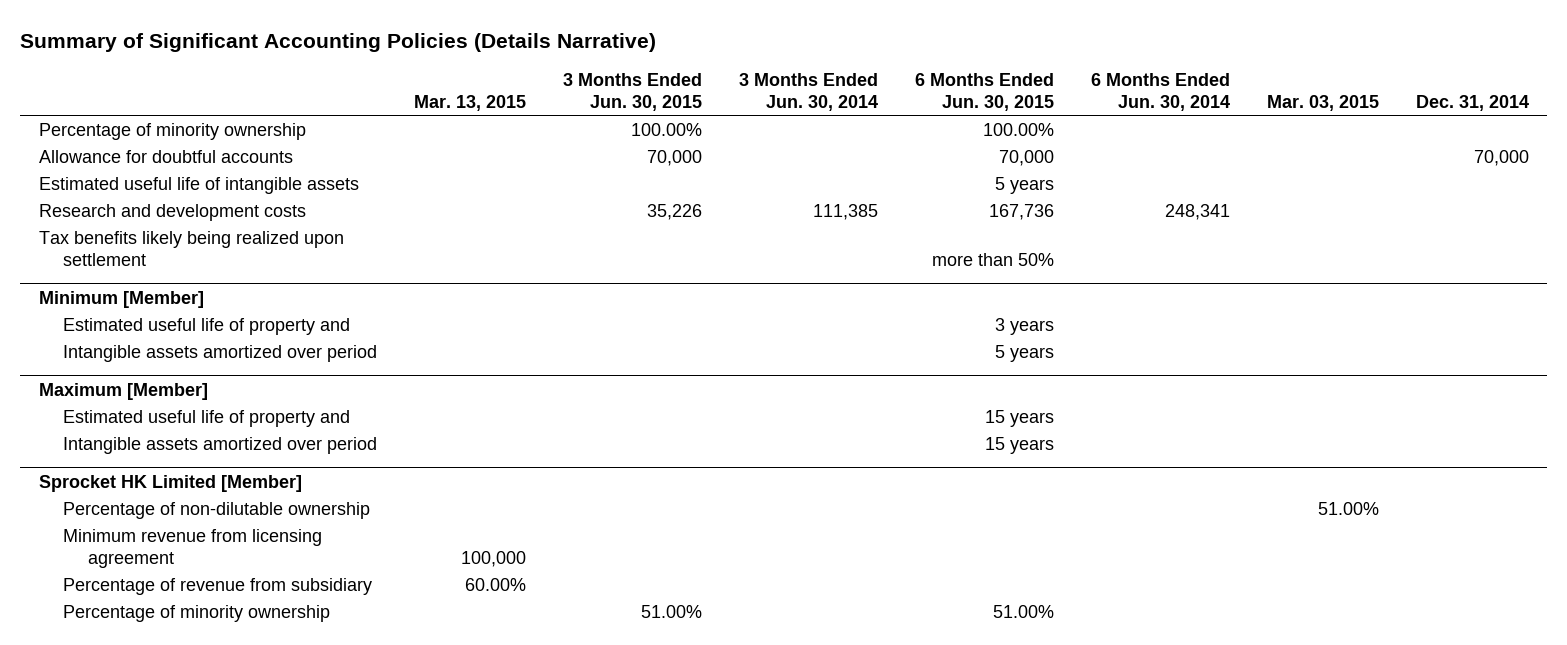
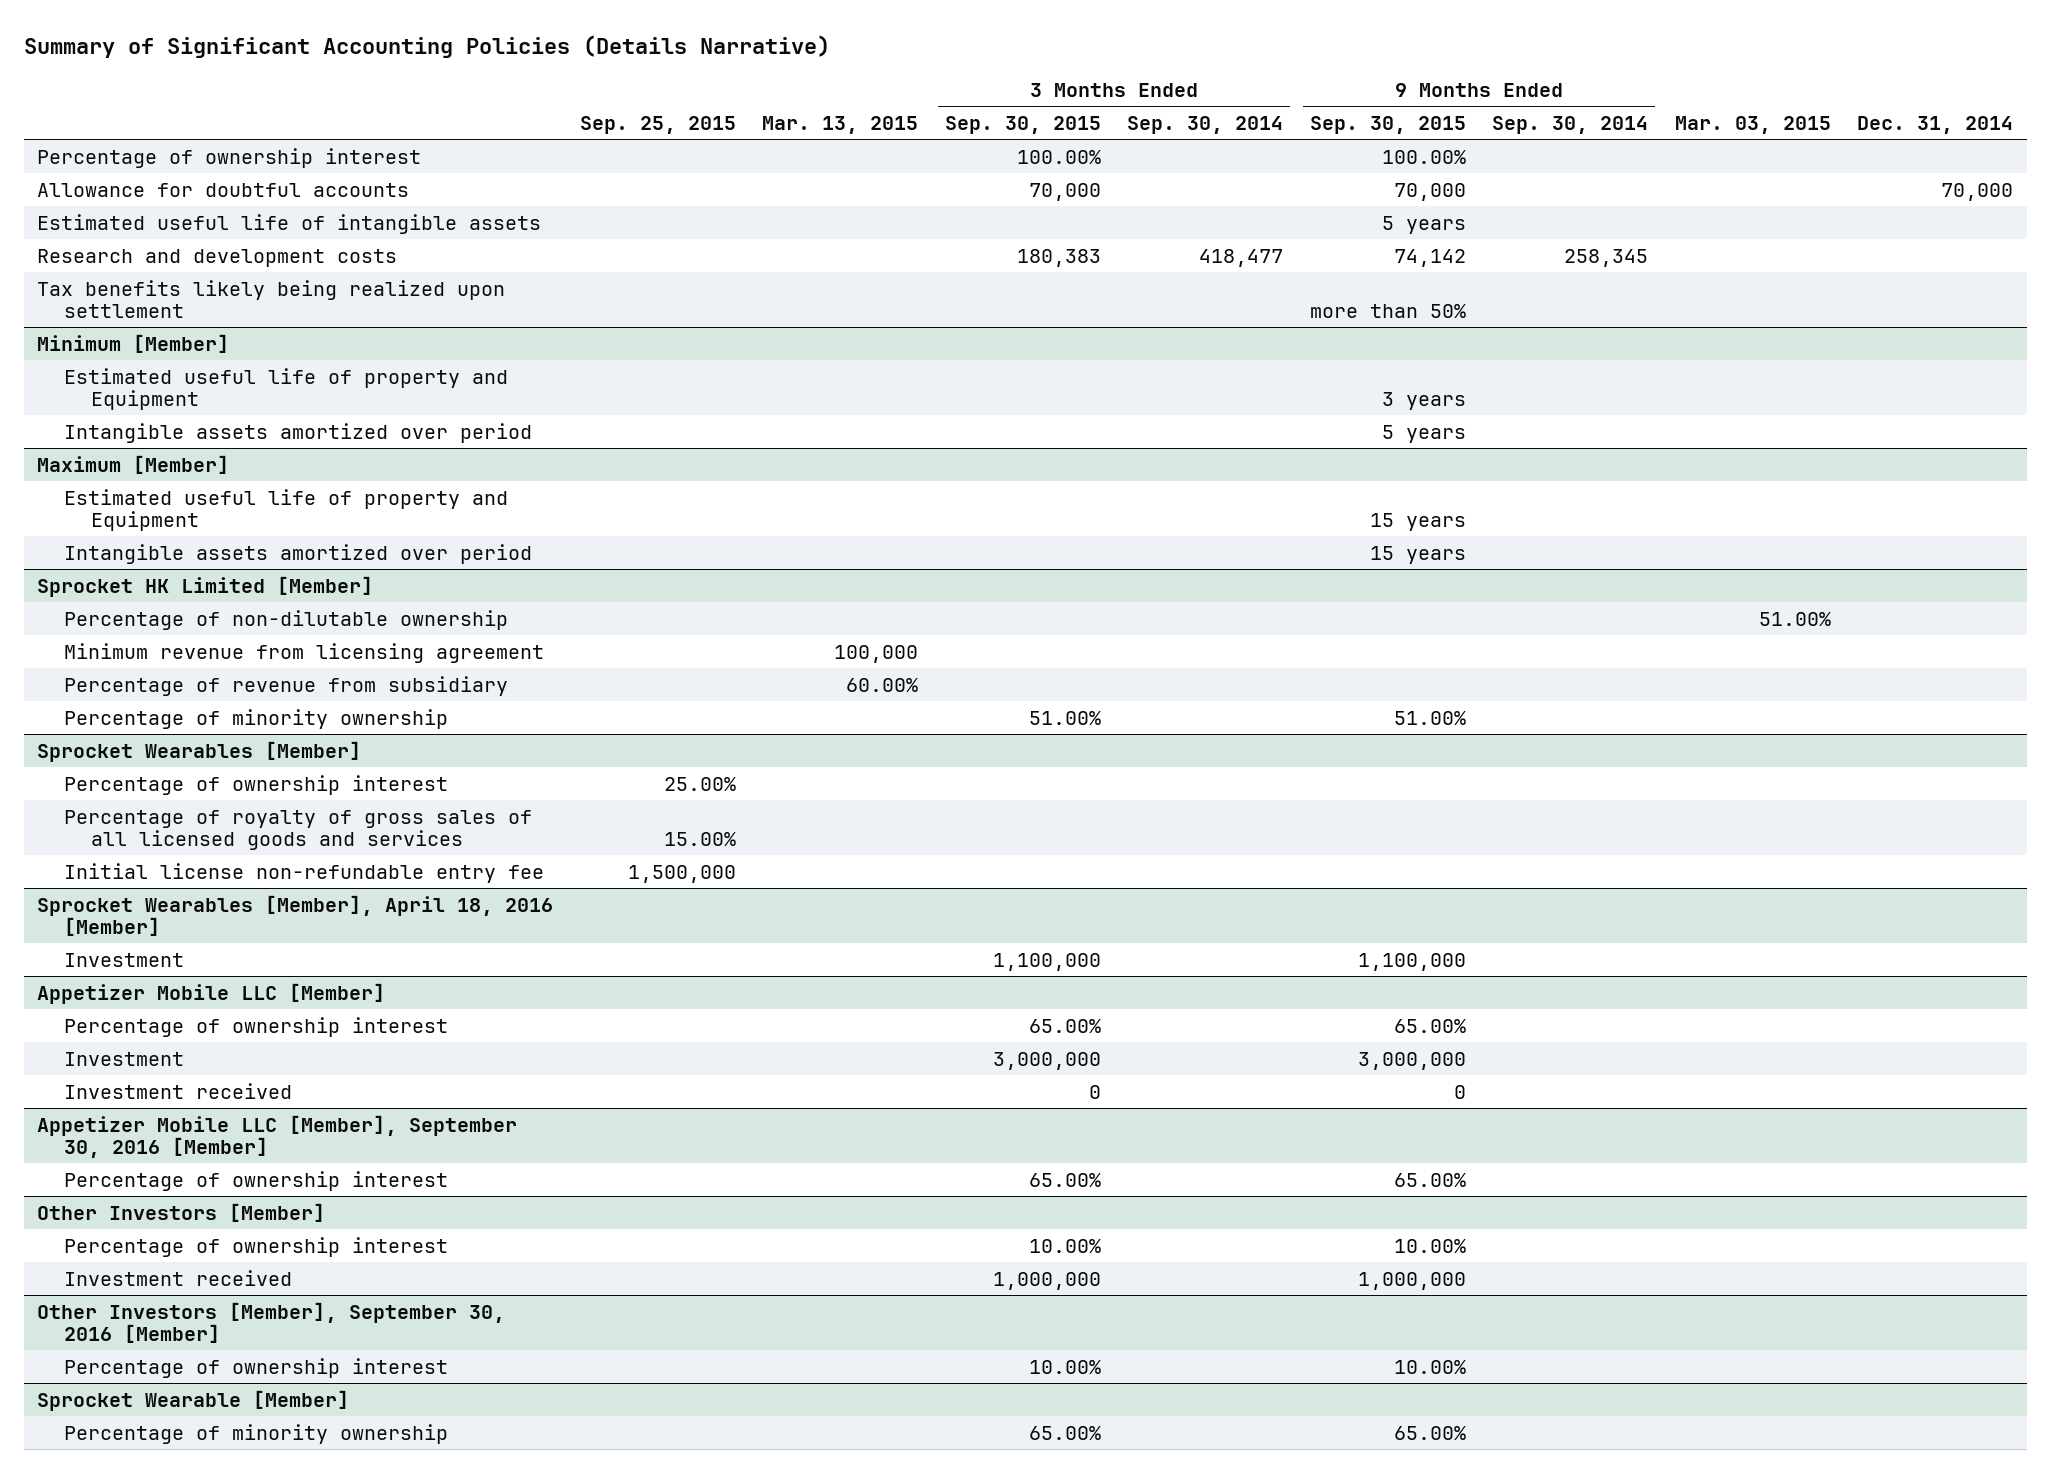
- | Mar. 13, 2015 | 3 Months Ended Jun. 30, 2015 | 3 Months Ended Jun. 30, 2014 | 6 Months Ended Jun. 30, 2015 | 6 Months Ended Jun. 30, 2014 | Mar. 03, 2015 | Dec. 31, 2014
+ | Sep. 25, 2015 | Mar. 13, 2015 | 3 Months Ended Sep. 30, 2015 | 3 Months Ended Sep. 30, 2014 | 9 Months Ended Sep. 30, 2015 | 9 Months Ended Sep. 30, 2014 | Mar. 03, 2015 | Dec. 31, 2014
- Percentage of minority ownership | | 100.00% | | 100.00% | | |
+ Percentage of ownership interest | | | 100.00% | | 100.00% | | |
@ Minimum [Member]
- Estimated useful life of property and | | | | 3 years | | |
+ Estimated useful life of property and Equipment | | | | | 3 years | | |
@ Maximum [Member]
- Estimated useful life of property and | | | | 15 years | | |
+ Estimated useful life of property and Equipment | | | | | 15 years | | |
+ Sprocket Wearables [Member]
+ Percentage of ownership interest | 25.00% | | | | | | |
+ Percentage of royalty of gross sales of all licensed goods and services | 15.00% | | | | | | |
+ Initial license non-refundable entry fee | 1,500,000 | | | | | | |
+ Sprocket Wearables [Member], April 18, 2016 [Member]
+ Investment | | | 1,100,000 | | 1,100,000 | | |
+ Appetizer Mobile LLC [Member]
+ Percentage of ownership interest | | | 65.00% | | 65.00% | | |
+ Investment | | | 3,000,000 | | 3,000,000 | | |
+ Investment received | | | 0 | | 0 | | |
+ Appetizer Mobile LLC [Member], September 30, 2016 [Member]
+ Percentage of ownership interest | | | 65.00% | | 65.00% | | |
+ Other Investors [Member]
+ Percentage of ownership interest | | | 10.00% | | 10.00% | | |
+ Investment received | | | 1,000,000 | | 1,000,000 | | |
+ Other Investors [Member], September 30, 2016 [Member]
+ Percentage of ownership interest | | | 10.00% | | 10.00% | | |
+ Sprocket Wearable [Member]
+ Percentage of minority ownership | | | 65.00% | | 65.00% | | |

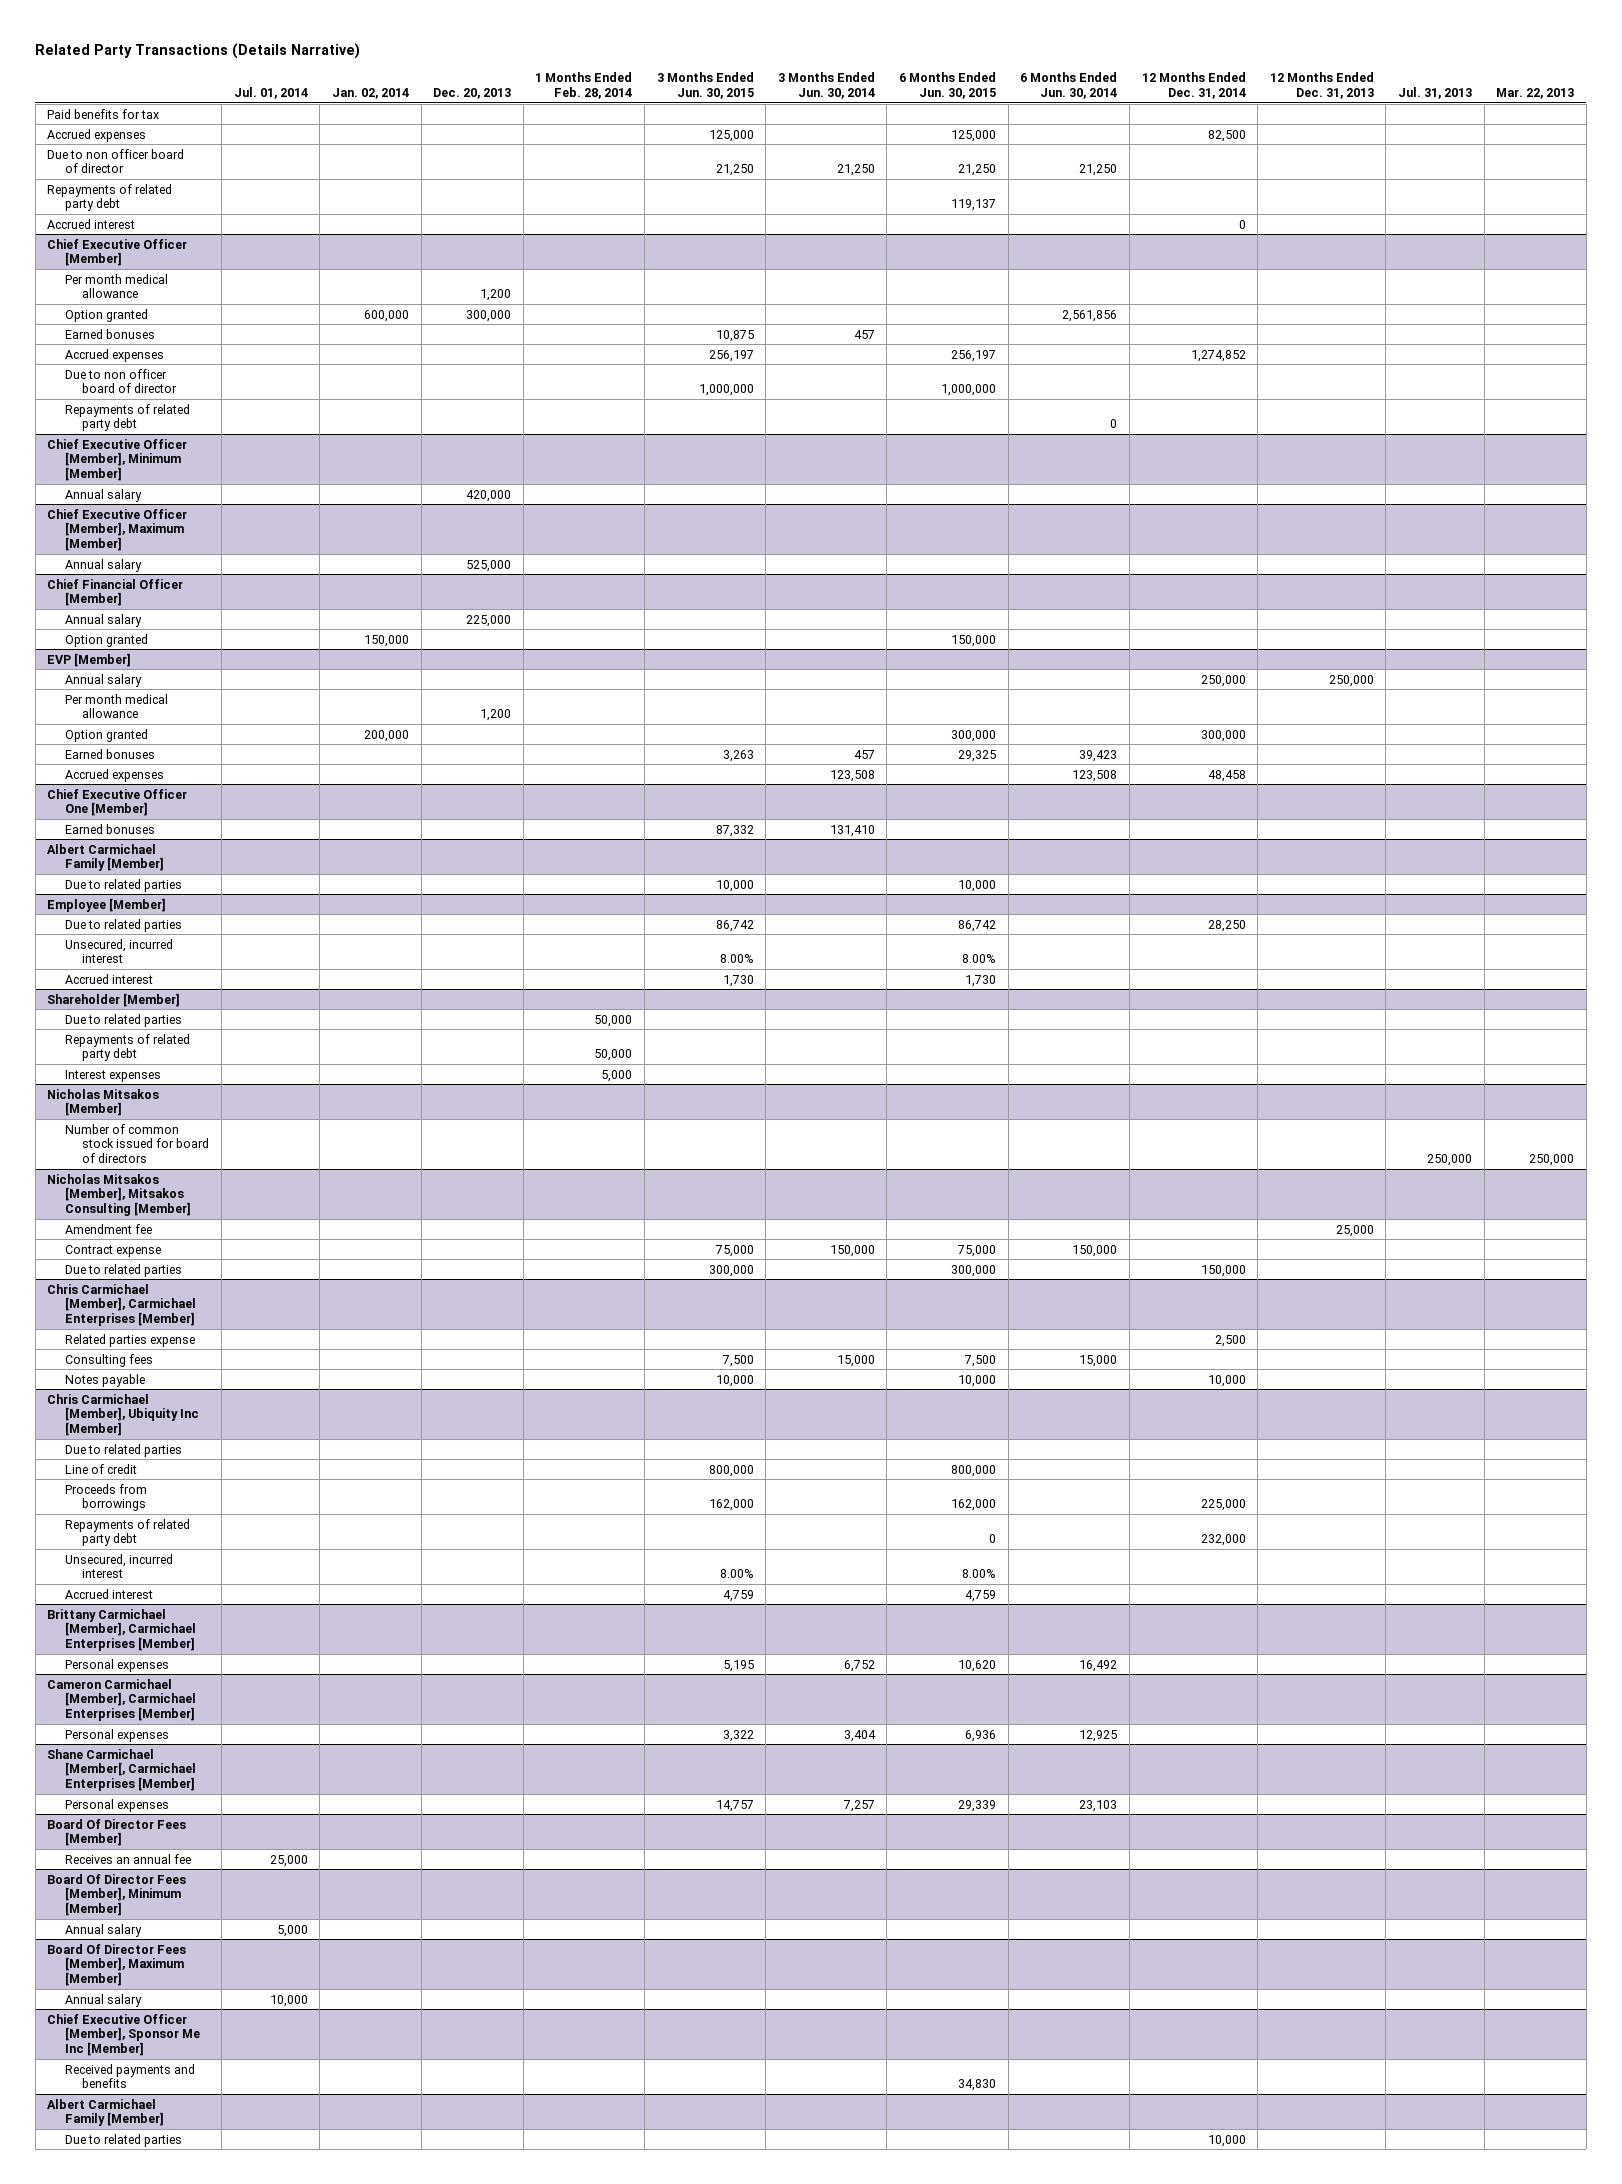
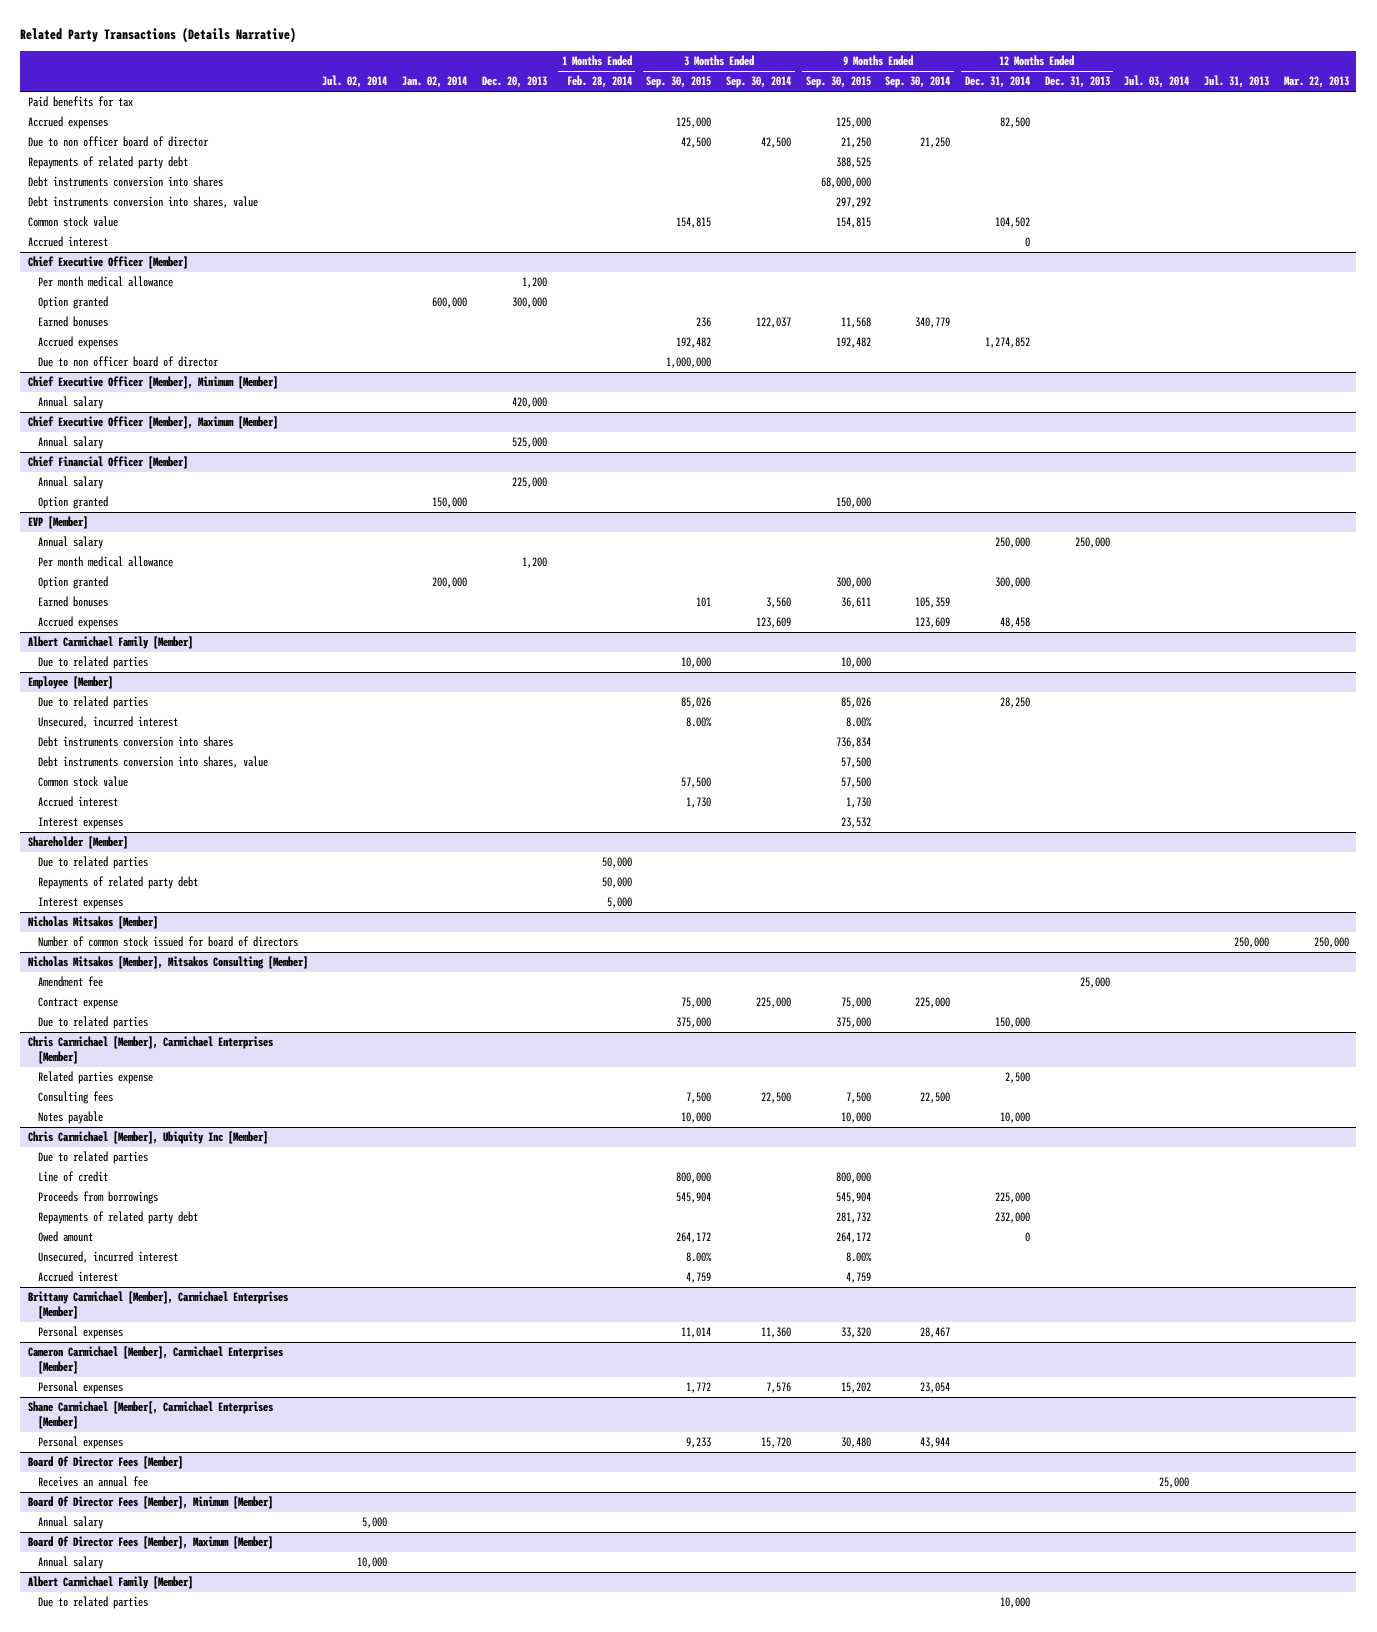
- | Jul. 01, 2014 | Jan. 02, 2014 | Dec. 20, 2013 | 1 Months Ended Feb. 28, 2014 | 3 Months Ended Jun. 30, 2015 | 3 Months Ended Jun. 30, 2014 | 6 Months Ended Jun. 30, 2015 | 6 Months Ended Jun. 30, 2014 | 12 Months Ended Dec. 31, 2014 | 12 Months Ended Dec. 31, 2013 | Jul. 31, 2013 | Mar. 22, 2013
+ | Jul. 02, 2014 | Jan. 02, 2014 | Dec. 20, 2013 | 1 Months Ended Feb. 28, 2014 | 3 Months Ended Sep. 30, 2015 | 3 Months Ended Sep. 30, 2014 | 9 Months Ended Sep. 30, 2015 | 9 Months Ended Sep. 30, 2014 | 12 Months Ended Dec. 31, 2014 | 12 Months Ended Dec. 31, 2013 | Jul. 03, 2014 | Jul. 31, 2013 | Mar. 22, 2013
+ Debt instruments conversion into shares | | | | | | | 68,000,000 | | | | | |
+ Debt instruments conversion into shares, value | | | | | | | 297,292 | | | | | |
+ Common stock value | | | | | 154,815 | | 154,815 | | 104,502 | | | |
@ Chief Executive Officer [Member]
- Repayments of related party debt | | | | | | | | 0 | | | |
- Chief Executive Officer One [Member]
- Earned bonuses | | | | | 87,332 | 131,410 | | | | | |
@ Employee [Member]
+ Debt instruments conversion into shares | | | | | | | 736,834 | | | | | |
+ Debt instruments conversion into shares, value | | | | | | | 57,500 | | | | | |
+ Common stock value | | | | | 57,500 | | 57,500 | | | | | |
+ Interest expenses | | | | | | | 23,532 | | | | | |
@ Chris Carmichael [Member], Ubiquity Inc [Member]
+ Owed amount | | | | | 264,172 | | 264,172 | | 0 | | | |
- Chief Executive Officer [Member], Sponsor Me Inc [Member]
- Received payments and benefits | | | | | | | 34,830 | | | | |

